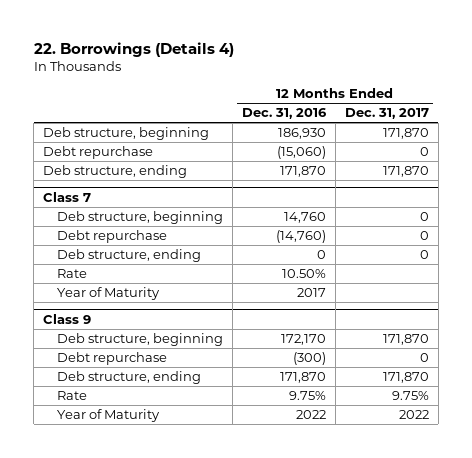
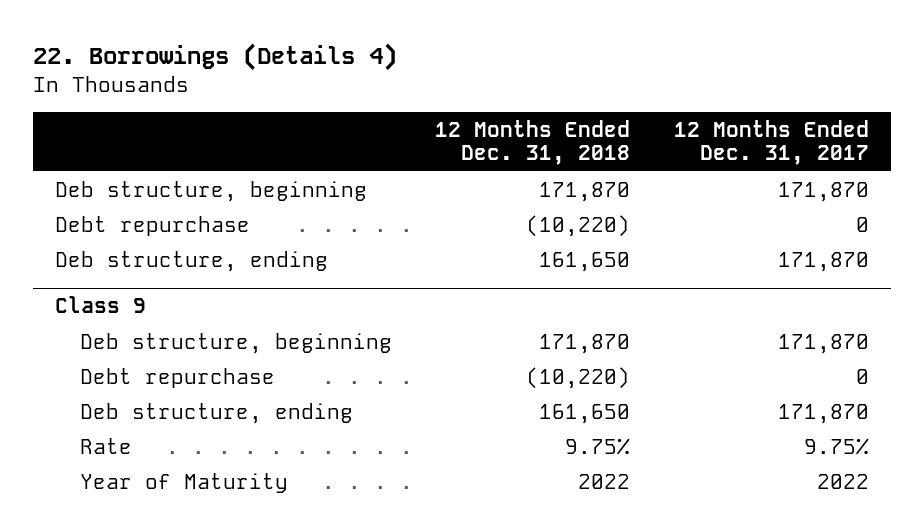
- | 12 Months Ended Dec. 31, 2016 | 12 Months Ended Dec. 31, 2017
+ | 12 Months Ended Dec. 31, 2018 | 12 Months Ended Dec. 31, 2017
- Class 7
- Deb structure, beginning | 14,760 | 0
- Debt repurchase | (14,760) | 0
- Deb structure, ending | 0 | 0
- Rate | 10.50% |
- Year of Maturity | 2017 |

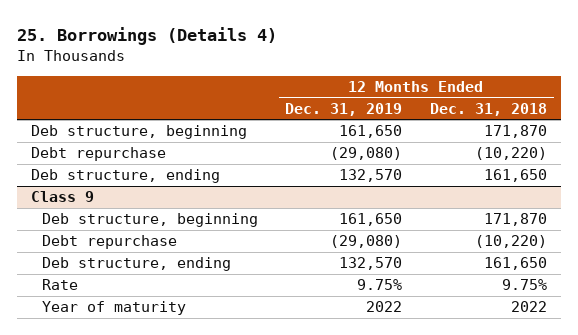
- 22. Borrowings (Details 4)
+ 25. Borrowings (Details 4)
- | 12 Months Ended Dec. 31, 2018 | 12 Months Ended Dec. 31, 2017
+ | 12 Months Ended Dec. 31, 2019 | 12 Months Ended Dec. 31, 2018
@ Class 9
- Year of Maturity | 2022 | 2022
+ Year of maturity | 2022 | 2022

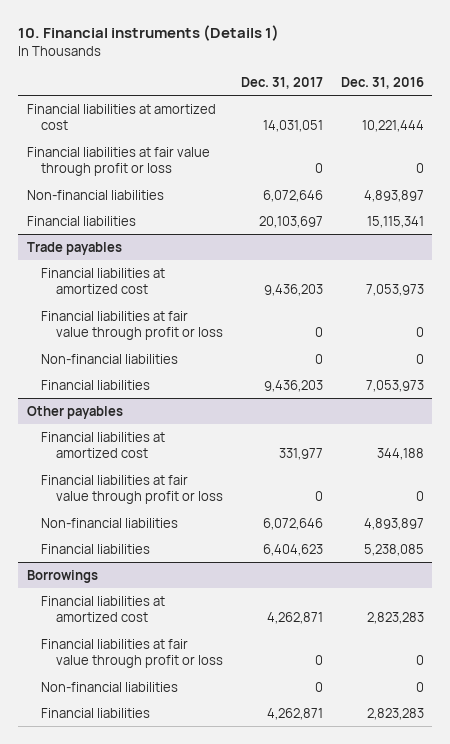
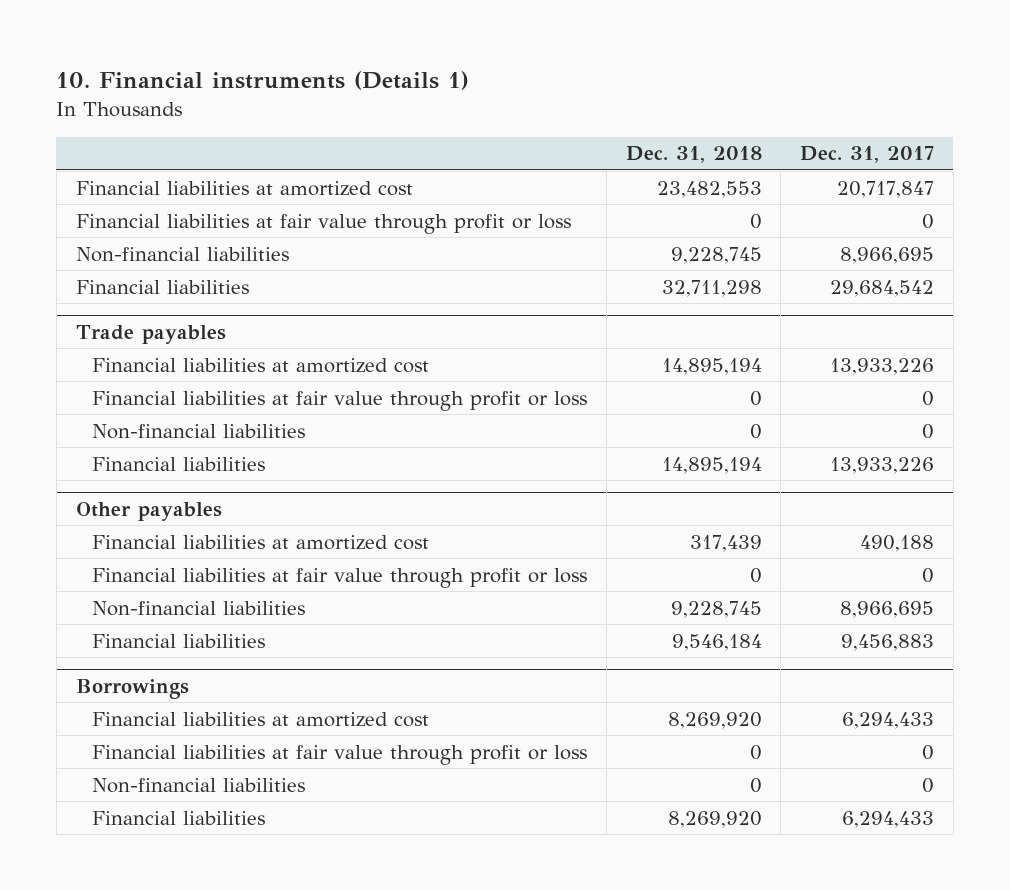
- | Dec. 31, 2017 | Dec. 31, 2016
+ | Dec. 31, 2018 | Dec. 31, 2017
- Financial liabilities at amortized cost | 14,031,051 | 10,221,444
+ Financial liabilities at amortized cost | 23,482,553 | 20,717,847
- Non-financial liabilities | 6,072,646 | 4,893,897
- Financial liabilities | 20,103,697 | 15,115,341
+ Non-financial liabilities | 9,228,745 | 8,966,695
+ Financial liabilities | 32,711,298 | 29,684,542
@ Trade payables
- Financial liabilities at amortized cost | 9,436,203 | 7,053,973
+ Financial liabilities at amortized cost | 14,895,194 | 13,933,226
- Financial liabilities | 9,436,203 | 7,053,973
+ Financial liabilities | 14,895,194 | 13,933,226
@ Other payables
- Financial liabilities at amortized cost | 331,977 | 344,188
+ Financial liabilities at amortized cost | 317,439 | 490,188
- Non-financial liabilities | 6,072,646 | 4,893,897
- Financial liabilities | 6,404,623 | 5,238,085
+ Non-financial liabilities | 9,228,745 | 8,966,695
+ Financial liabilities | 9,546,184 | 9,456,883
@ Borrowings
- Financial liabilities at amortized cost | 4,262,871 | 2,823,283
+ Financial liabilities at amortized cost | 8,269,920 | 6,294,433
- Financial liabilities | 4,262,871 | 2,823,283
+ Financial liabilities | 8,269,920 | 6,294,433

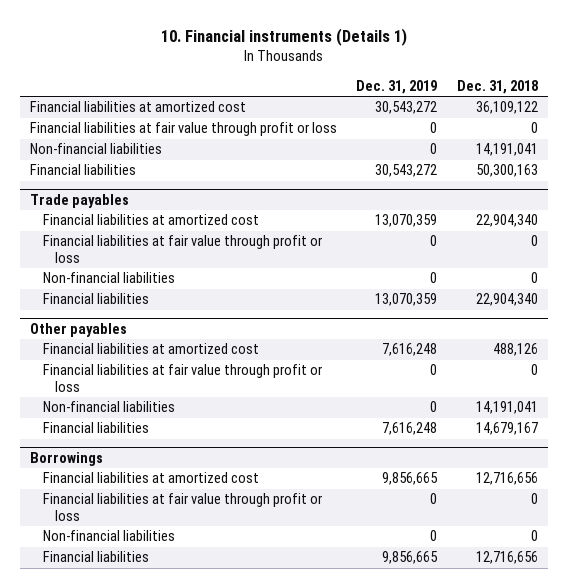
- | Dec. 31, 2018 | Dec. 31, 2017
+ | Dec. 31, 2019 | Dec. 31, 2018
- Financial liabilities at amortized cost | 23,482,553 | 20,717,847
+ Financial liabilities at amortized cost | 30,543,272 | 36,109,122
- Non-financial liabilities | 9,228,745 | 8,966,695
- Financial liabilities | 32,711,298 | 29,684,542
+ Non-financial liabilities | 0 | 14,191,041
+ Financial liabilities | 30,543,272 | 50,300,163
@ Trade payables
- Financial liabilities at amortized cost | 14,895,194 | 13,933,226
+ Financial liabilities at amortized cost | 13,070,359 | 22,904,340
- Financial liabilities | 14,895,194 | 13,933,226
+ Financial liabilities | 13,070,359 | 22,904,340
@ Other payables
- Financial liabilities at amortized cost | 317,439 | 490,188
+ Financial liabilities at amortized cost | 7,616,248 | 488,126
- Non-financial liabilities | 9,228,745 | 8,966,695
- Financial liabilities | 9,546,184 | 9,456,883
+ Non-financial liabilities | 0 | 14,191,041
+ Financial liabilities | 7,616,248 | 14,679,167
@ Borrowings
- Financial liabilities at amortized cost | 8,269,920 | 6,294,433
+ Financial liabilities at amortized cost | 9,856,665 | 12,716,656
- Financial liabilities | 8,269,920 | 6,294,433
+ Financial liabilities | 9,856,665 | 12,716,656

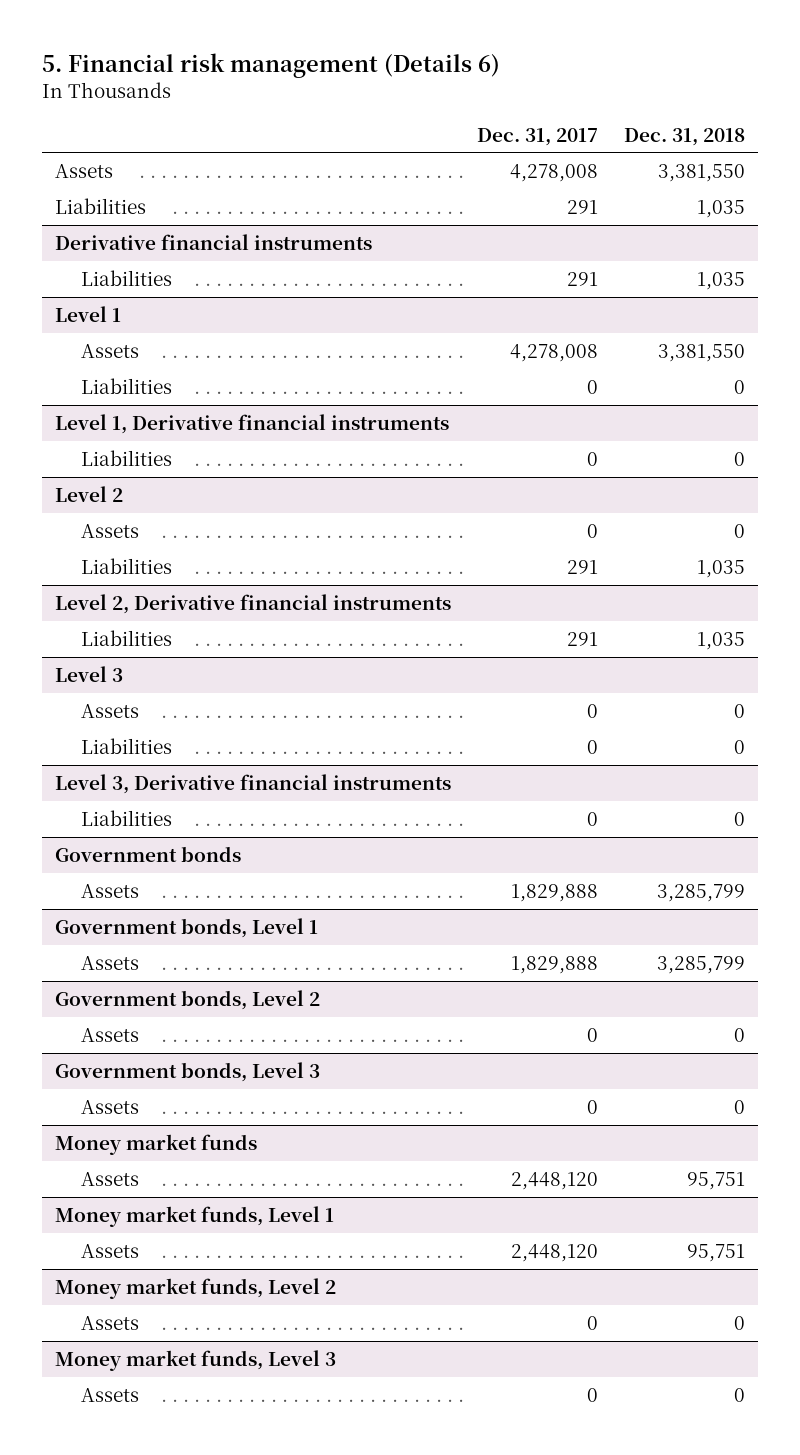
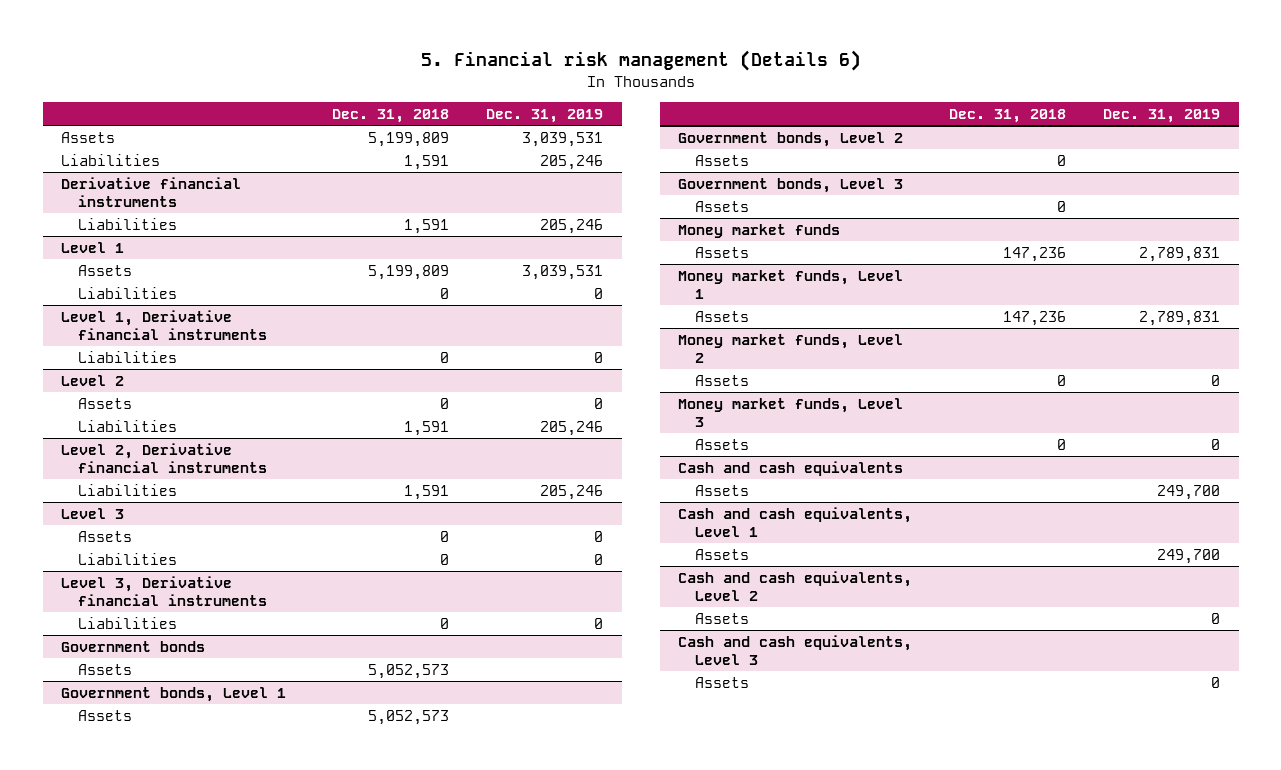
- | Dec. 31, 2017 | Dec. 31, 2018
+ | Dec. 31, 2018 | Dec. 31, 2019
- Assets | 4,278,008 | 3,381,550
- Liabilities | 291 | 1,035
+ Assets | 5,199,809 | 3,039,531
+ Liabilities | 1,591 | 205,246
@ Derivative financial instruments
- Liabilities | 291 | 1,035
+ Liabilities | 1,591 | 205,246
@ Level 1
- Assets | 4,278,008 | 3,381,550
+ Assets | 5,199,809 | 3,039,531
@ Level 2
- Liabilities | 291 | 1,035
+ Liabilities | 1,591 | 205,246
@ Level 2, Derivative financial instruments
- Liabilities | 291 | 1,035
+ Liabilities | 1,591 | 205,246
@ Government bonds
- Assets | 1,829,888 | 3,285,799
+ Assets | 5,052,573 |
@ Government bonds, Level 1
- Assets | 1,829,888 | 3,285,799
+ Assets | 5,052,573 |
@ Money market funds
- Assets | 2,448,120 | 95,751
+ Assets | 147,236 | 2,789,831
@ Money market funds, Level 1
- Assets | 2,448,120 | 95,751
+ Assets | 147,236 | 2,789,831
+ Cash and cash equivalents
+ Assets | | 249,700
+ Cash and cash equivalents, Level 1
+ Assets | | 249,700
+ Cash and cash equivalents, Level 2
+ Assets | | 0
+ Cash and cash equivalents, Level 3
+ Assets | | 0

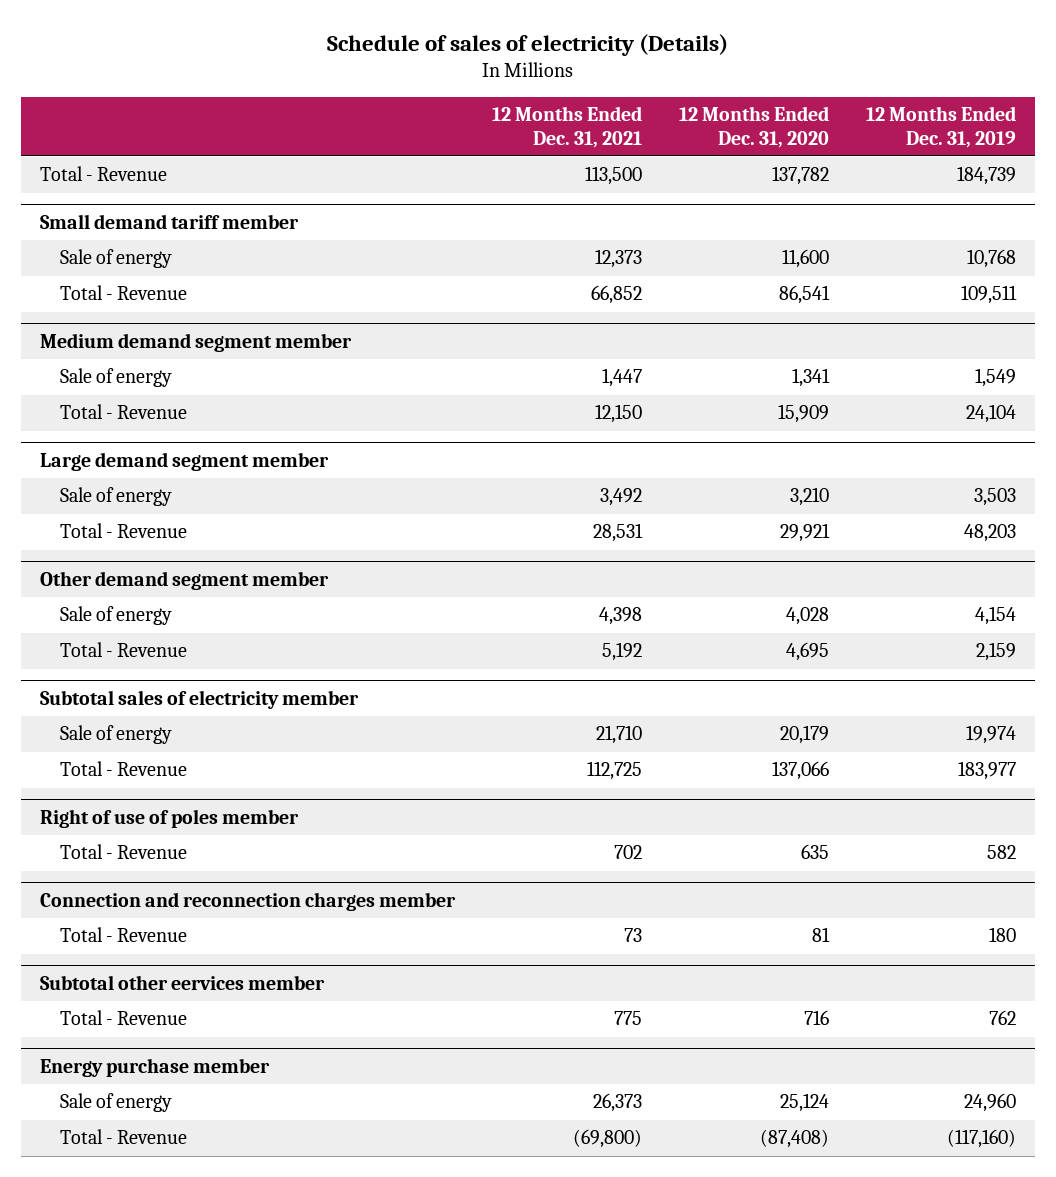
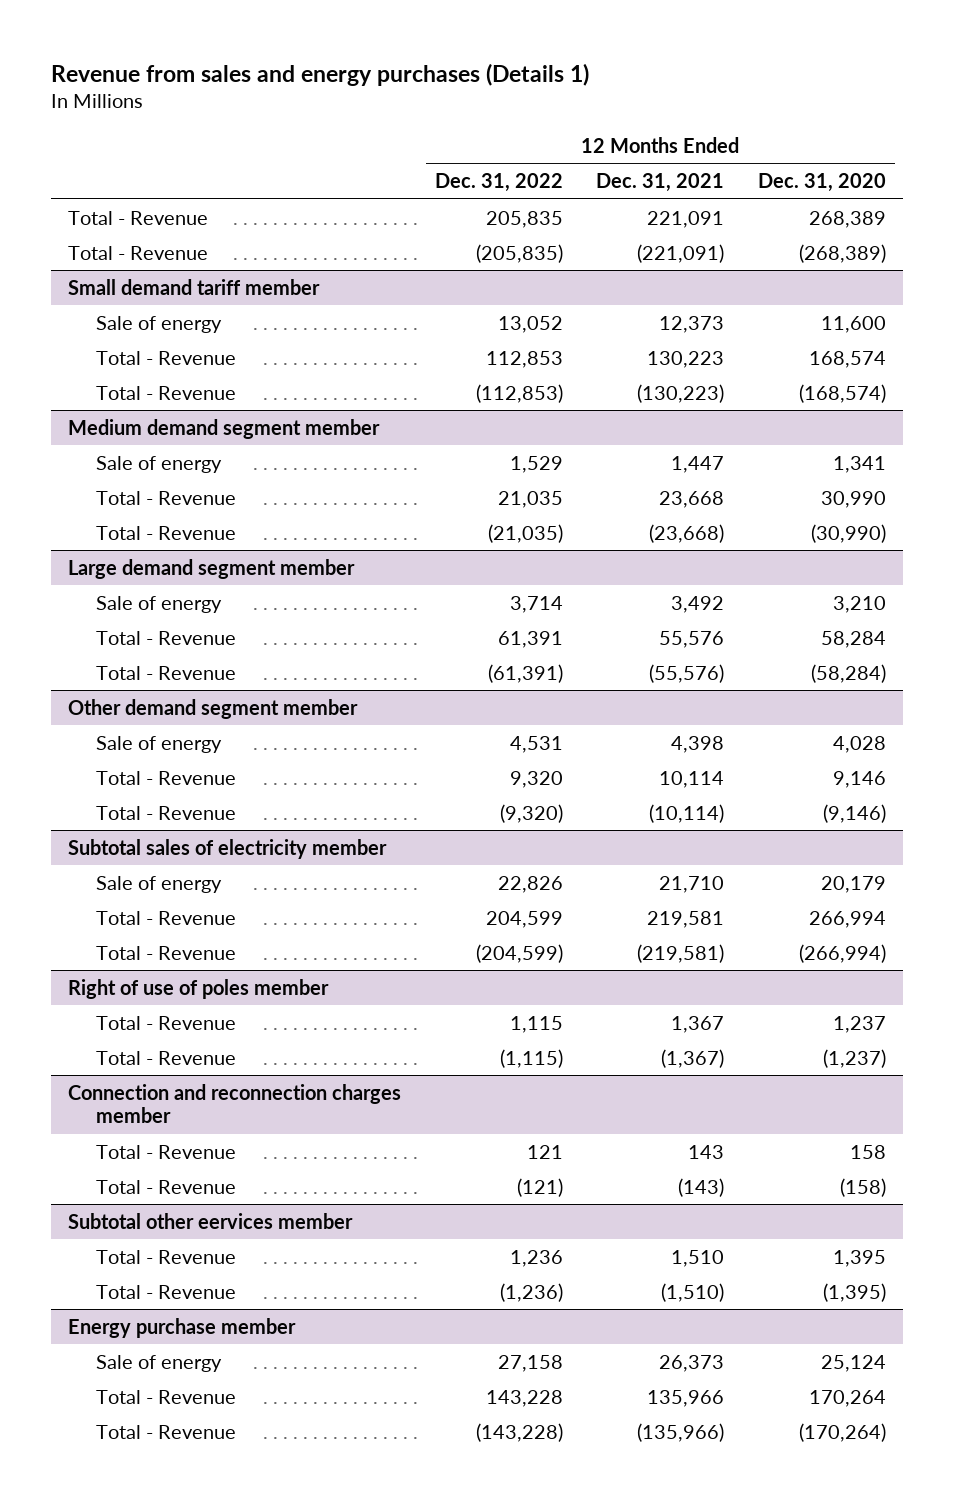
- Schedule of sales of electricity (Details)
+ Revenue from sales and energy purchases (Details 1)
- | 12 Months Ended Dec. 31, 2021 | 12 Months Ended Dec. 31, 2020 | 12 Months Ended Dec. 31, 2019
+ | 12 Months Ended Dec. 31, 2022 | 12 Months Ended Dec. 31, 2021 | 12 Months Ended Dec. 31, 2020
- Total - Revenue | 113,500 | 137,782 | 184,739
+ Total - Revenue | 205,835 | 221,091 | 268,389
+ Total - Revenue | (205,835) | (221,091) | (268,389)
@ Small demand tariff member
- Total - Revenue | 66,852 | 86,541 | 109,511
+ Total - Revenue | 112,853 | 130,223 | 168,574
+ Total - Revenue | (112,853) | (130,223) | (168,574)
@ Medium demand segment member
- Total - Revenue | 12,150 | 15,909 | 24,104
+ Total - Revenue | 21,035 | 23,668 | 30,990
+ Total - Revenue | (21,035) | (23,668) | (30,990)
@ Large demand segment member
- Total - Revenue | 28,531 | 29,921 | 48,203
+ Total - Revenue | 61,391 | 55,576 | 58,284
+ Total - Revenue | (61,391) | (55,576) | (58,284)
@ Other demand segment member
- Total - Revenue | 5,192 | 4,695 | 2,159
+ Total - Revenue | 9,320 | 10,114 | 9,146
+ Total - Revenue | (9,320) | (10,114) | (9,146)
@ Subtotal sales of electricity member
- Total - Revenue | 112,725 | 137,066 | 183,977
+ Total - Revenue | 204,599 | 219,581 | 266,994
+ Total - Revenue | (204,599) | (219,581) | (266,994)
@ Right of use of poles member
- Total - Revenue | 702 | 635 | 582
+ Total - Revenue | 1,115 | 1,367 | 1,237
+ Total - Revenue | (1,115) | (1,367) | (1,237)
@ Connection and reconnection charges member
- Total - Revenue | 73 | 81 | 180
+ Total - Revenue | 121 | 143 | 158
+ Total - Revenue | (121) | (143) | (158)
@ Subtotal other eervices member
- Total - Revenue | 775 | 716 | 762
+ Total - Revenue | 1,236 | 1,510 | 1,395
+ Total - Revenue | (1,236) | (1,510) | (1,395)
@ Energy purchase member
- Total - Revenue | (69,800) | (87,408) | (117,160)
+ Total - Revenue | 143,228 | 135,966 | 170,264
+ Total - Revenue | (143,228) | (135,966) | (170,264)

